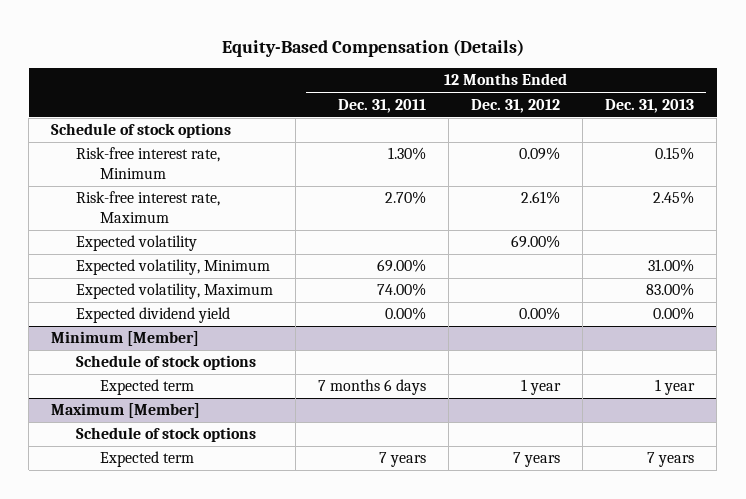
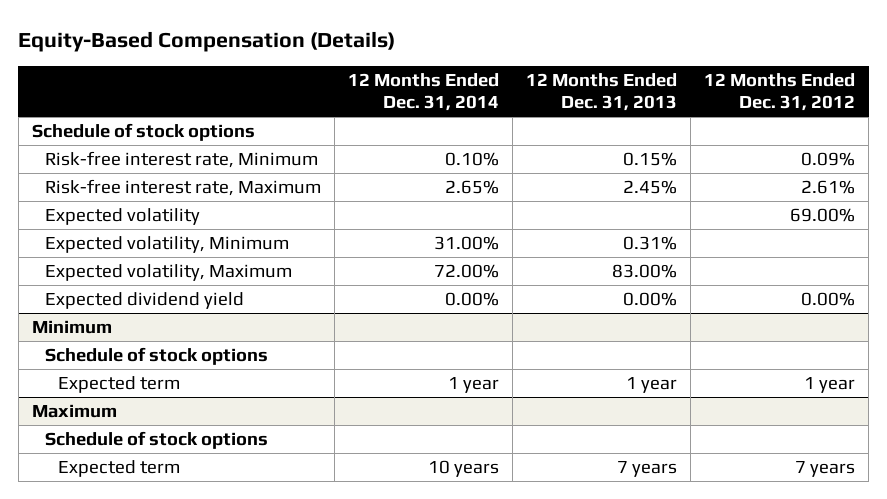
- | 12 Months Ended Dec. 31, 2011 | 12 Months Ended Dec. 31, 2012 | 12 Months Ended Dec. 31, 2013
+ | 12 Months Ended Dec. 31, 2014 | 12 Months Ended Dec. 31, 2013 | 12 Months Ended Dec. 31, 2012
- Expected volatility, Minimum | 69.00% | | 31.00%
+ Expected volatility, Minimum | 31.00% | 0.31% |
- Minimum [Member]
+ Minimum
- Maximum [Member]
+ Maximum

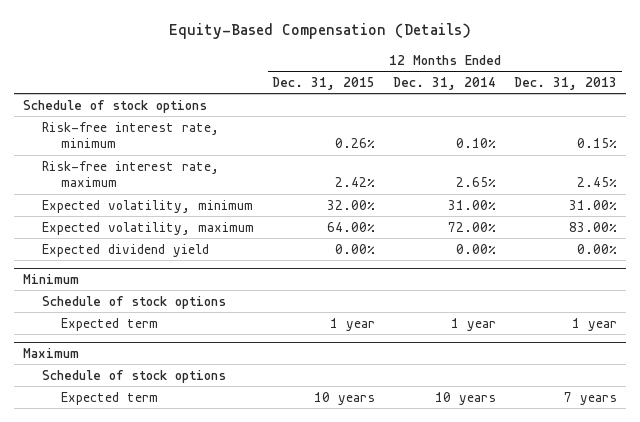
- | 12 Months Ended Dec. 31, 2014 | 12 Months Ended Dec. 31, 2013 | 12 Months Ended Dec. 31, 2012
+ | 12 Months Ended Dec. 31, 2015 | 12 Months Ended Dec. 31, 2014 | 12 Months Ended Dec. 31, 2013
- Risk-free interest rate, Minimum | 0.10% | 0.15% | 0.09%
- Risk-free interest rate, Maximum | 2.65% | 2.45% | 2.61%
- Expected volatility | | | 69.00%
- Expected volatility, Minimum | 31.00% | 0.31% |
- Expected volatility, Maximum | 72.00% | 83.00% |
+ Risk-free interest rate, minimum | 0.26% | 0.10% | 0.15%
+ Risk-free interest rate, maximum | 2.42% | 2.65% | 2.45%
+ Expected volatility, minimum | 32.00% | 31.00% | 31.00%
+ Expected volatility, maximum | 64.00% | 72.00% | 83.00%

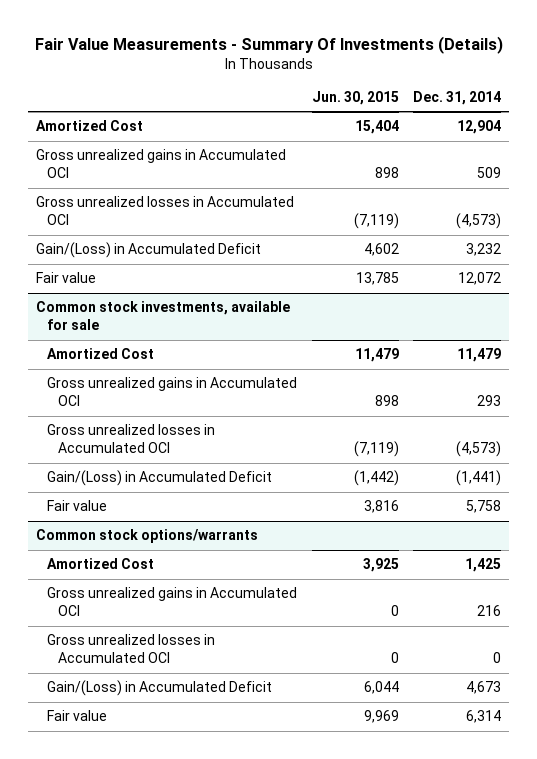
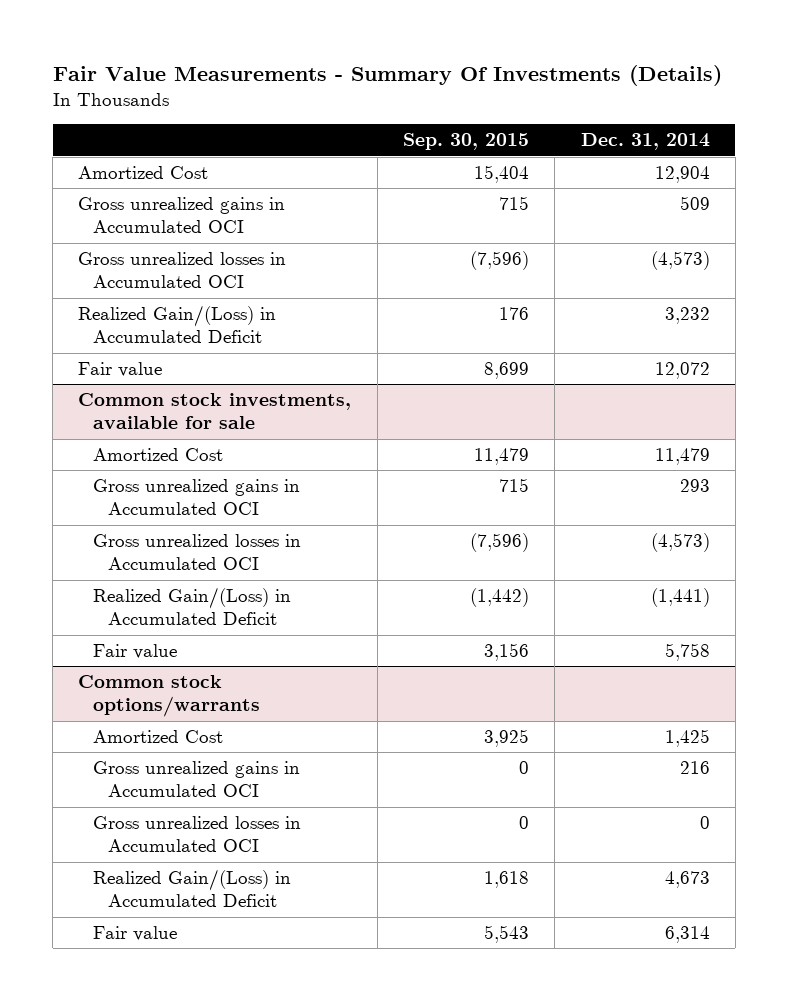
- | Jun. 30, 2015 | Dec. 31, 2014
+ | Sep. 30, 2015 | Dec. 31, 2014
- Gain/(Loss) in Accumulated Deficit | 4,602 | 3,232
+ Realized Gain/(Loss) in Accumulated Deficit | 176 | 3,232
@ Common stock investments, available for sale
- Gain/(Loss) in Accumulated Deficit | (1,442) | (1,441)
+ Realized Gain/(Loss) in Accumulated Deficit | (1,442) | (1,441)
@ Common stock options/warrants
- Gain/(Loss) in Accumulated Deficit | 6,044 | 4,673
+ Realized Gain/(Loss) in Accumulated Deficit | 1,618 | 4,673

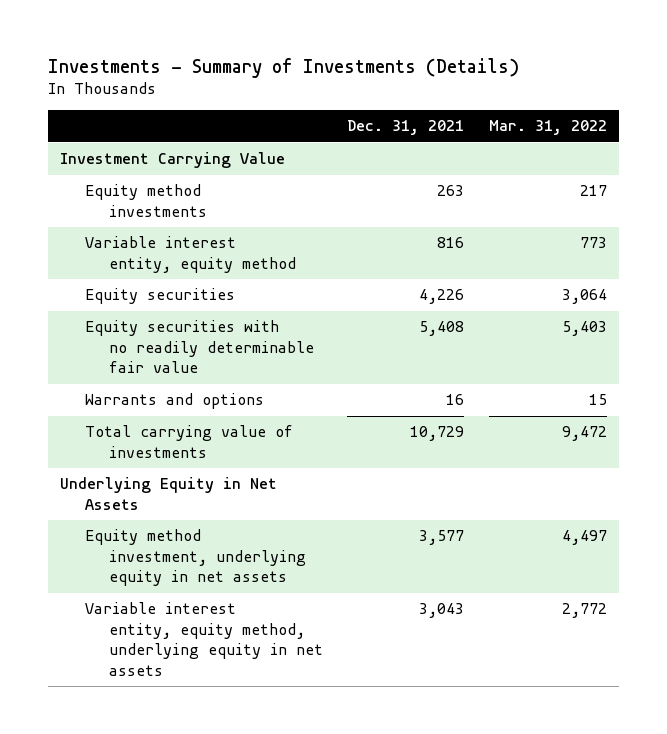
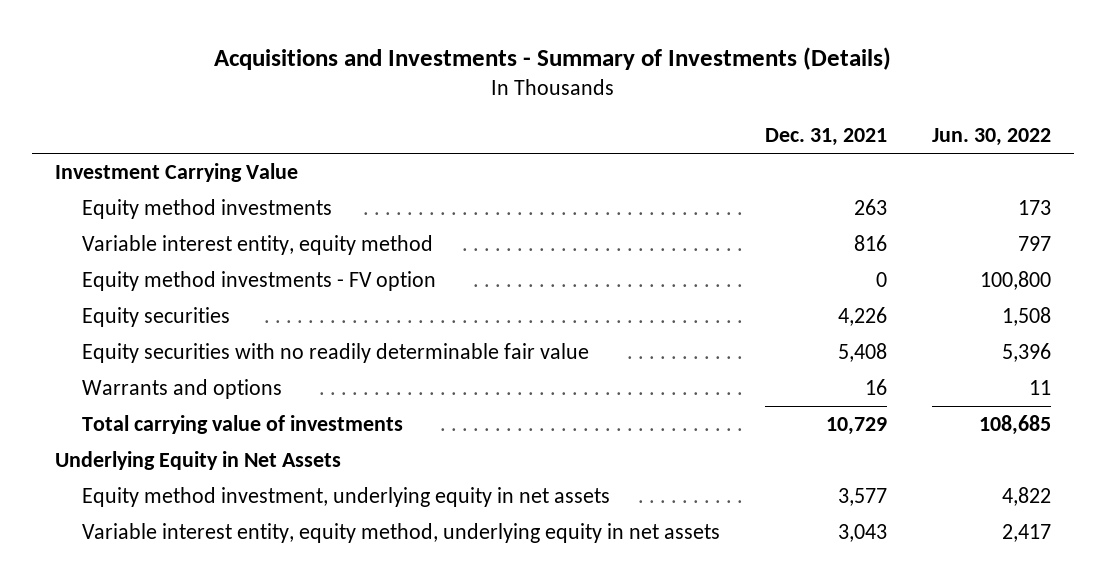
- Investments - Summary of Investments (Details)
+ Acquisitions and Investments - Summary of Investments (Details)
- | Dec. 31, 2021 | Mar. 31, 2022
+ | Dec. 31, 2021 | Jun. 30, 2022
+ Equity method investments - FV option | 0 | 100,800

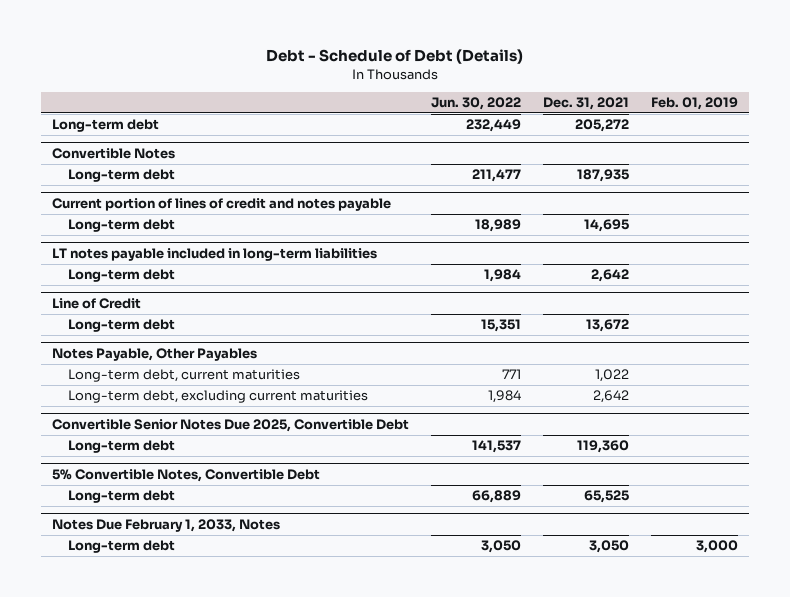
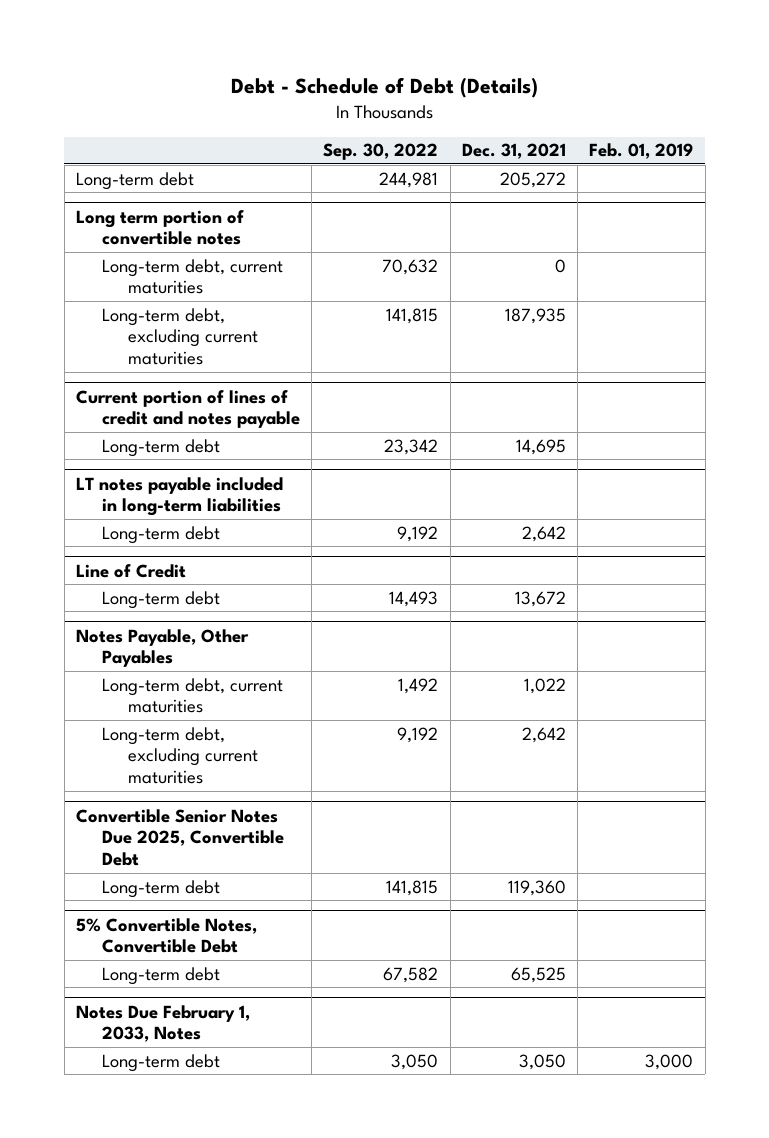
- | Jun. 30, 2022 | Dec. 31, 2021 | Feb. 01, 2019
+ | Sep. 30, 2022 | Dec. 31, 2021 | Feb. 01, 2019
- Convertible Notes
- Long-term debt | 211,477 | 187,935 |
+ Long term portion of convertible notes
+ Long-term debt, current maturities | 70,632 | 0 |
+ Long-term debt, excluding current maturities | 141,815 | 187,935 |

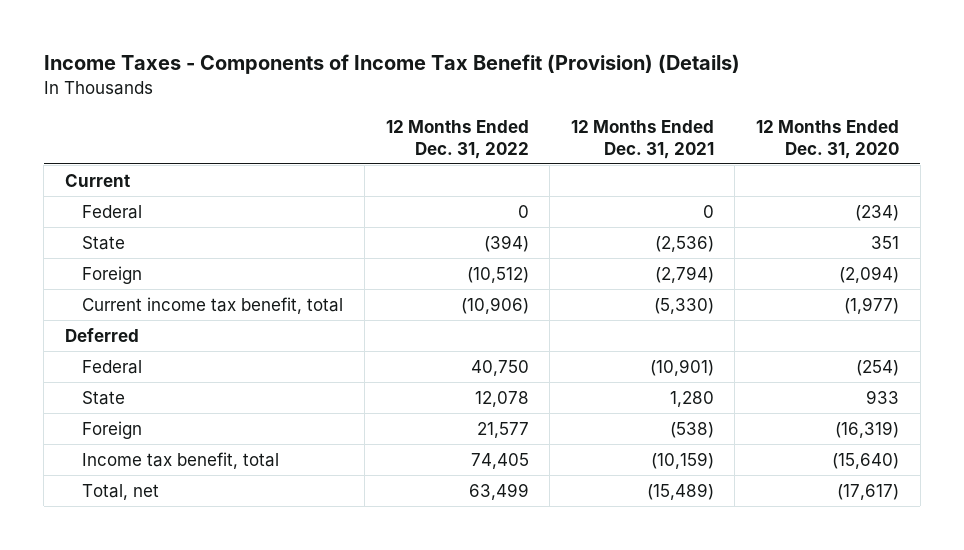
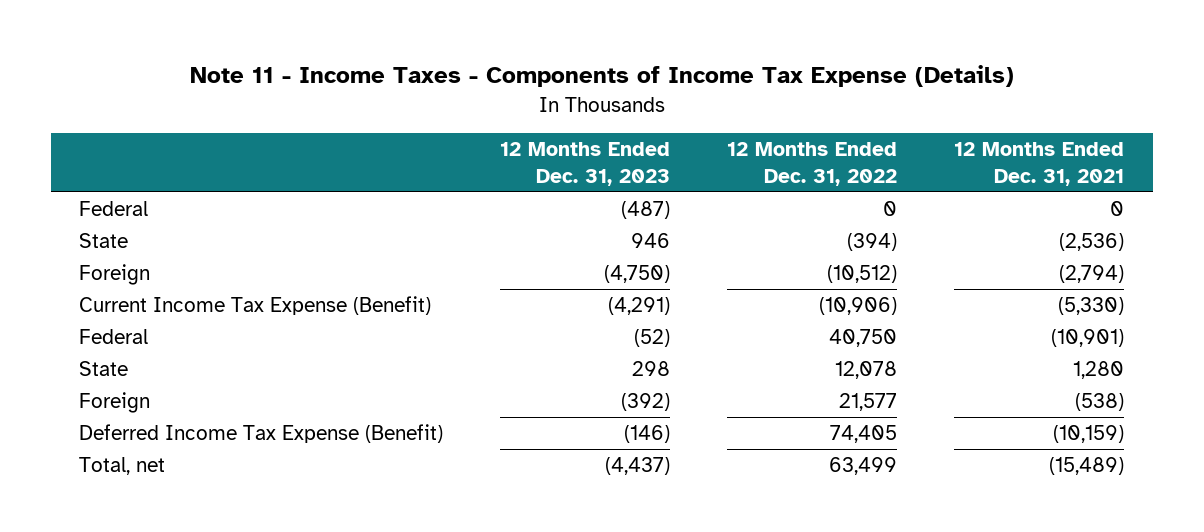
- Income Taxes - Components of Income Tax Benefit (Provision) (Details)
+ Note 11 - Income Taxes - Components of Income Tax Expense (Details)
- | 12 Months Ended Dec. 31, 2022 | 12 Months Ended Dec. 31, 2021 | 12 Months Ended Dec. 31, 2020
+ | 12 Months Ended Dec. 31, 2023 | 12 Months Ended Dec. 31, 2022 | 12 Months Ended Dec. 31, 2021
- Current
- Current income tax benefit, total | (10,906) | (5,330) | (1,977)
- Deferred
+ Current Income Tax Expense (Benefit) | (4,291) | (10,906) | (5,330)
- Income tax benefit, total | 74,405 | (10,159) | (15,640)
+ Deferred Income Tax Expense (Benefit) | (146) | 74,405 | (10,159)

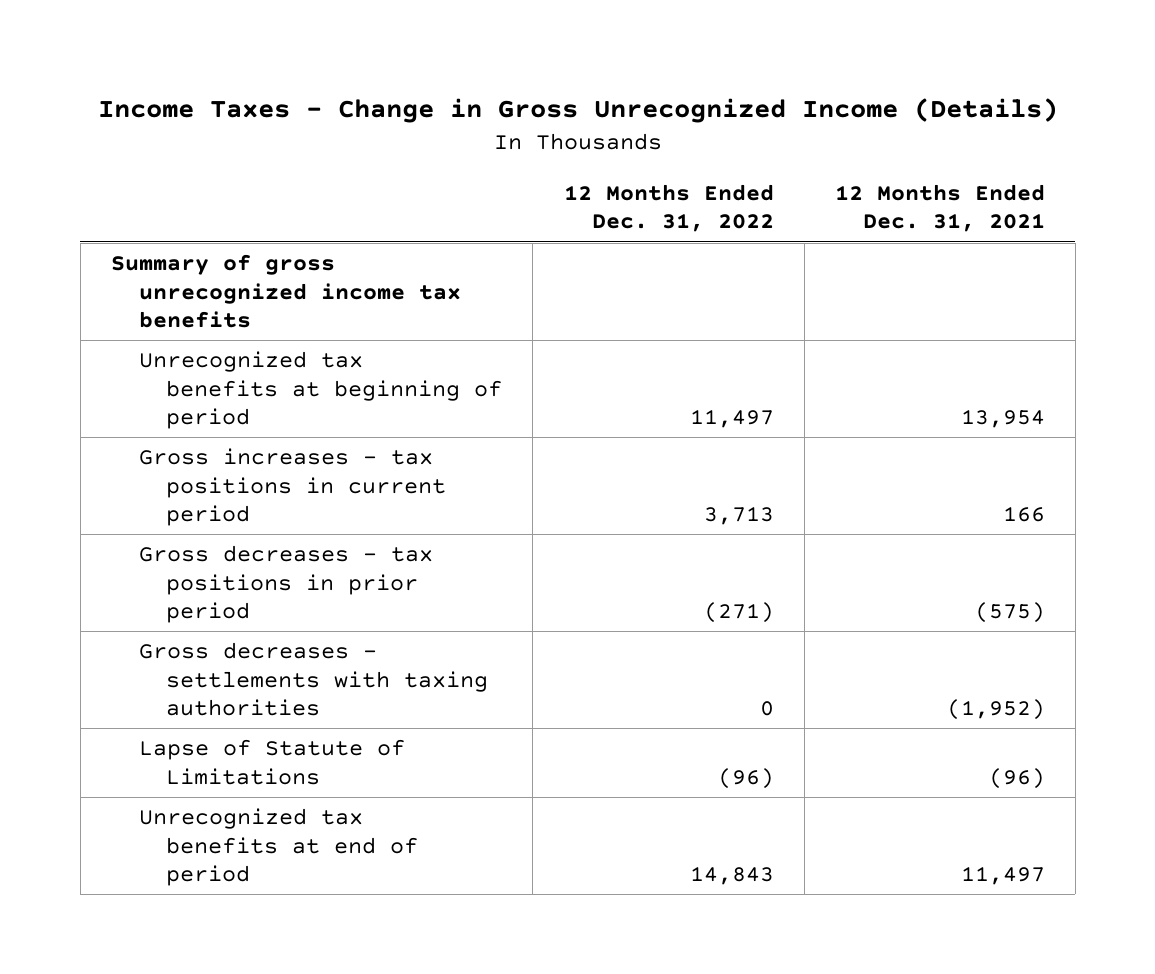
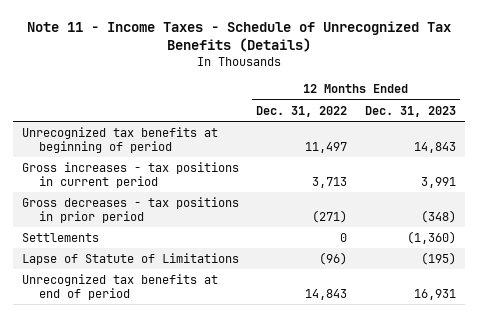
- Income Taxes - Change in Gross Unrecognized Income (Details)
+ Note 11 - Income Taxes - Schedule of Unrecognized Tax Benefits (Details)
- | 12 Months Ended Dec. 31, 2022 | 12 Months Ended Dec. 31, 2021
+ | 12 Months Ended Dec. 31, 2022 | 12 Months Ended Dec. 31, 2023
- Summary of gross unrecognized income tax benefits
- Gross decreases - settlements with taxing authorities | 0 | (1,952)
+ Settlements | 0 | (1,360)

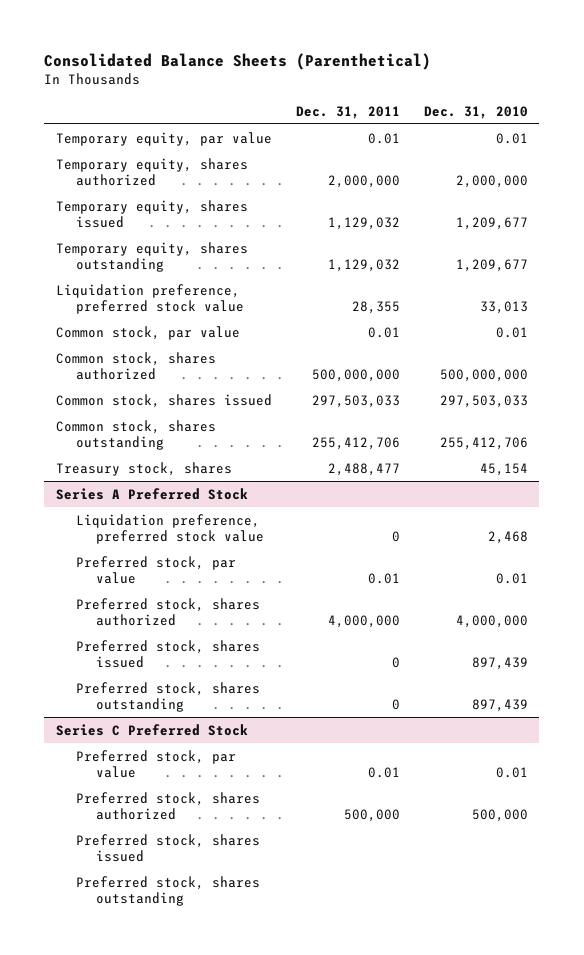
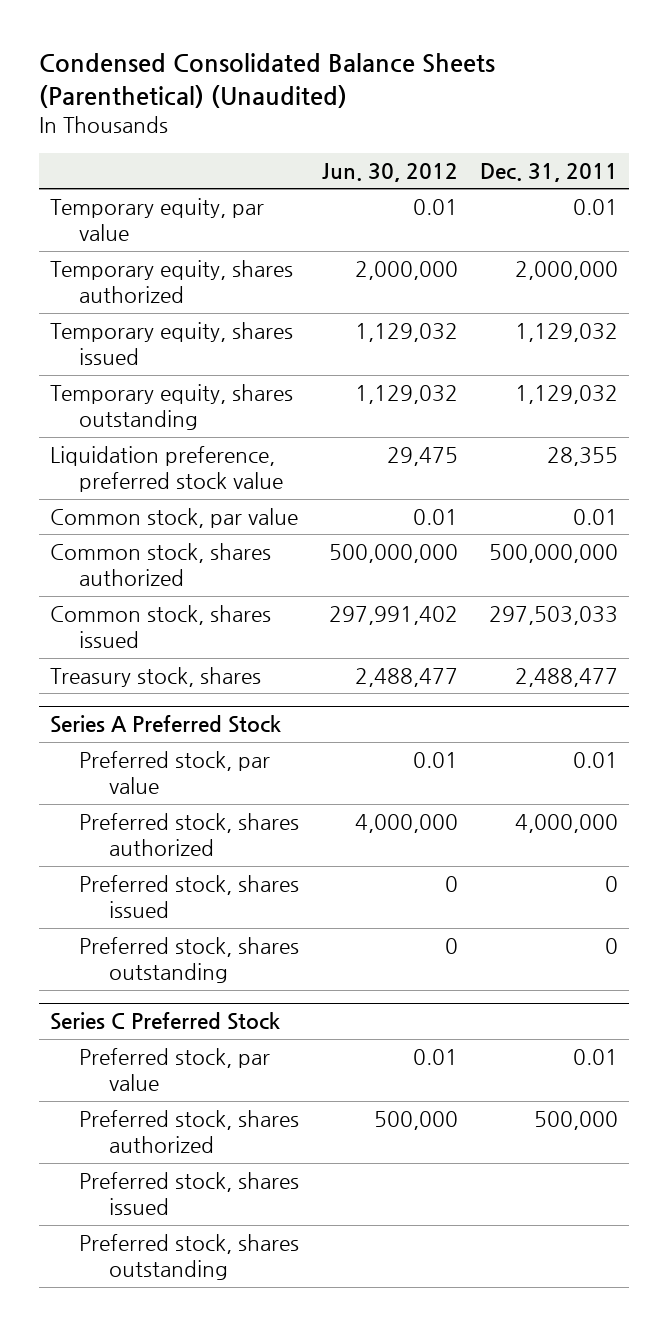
- Consolidated Balance Sheets (Parenthetical)
+ Condensed Consolidated Balance Sheets (Parenthetical) (Unaudited)
- | Dec. 31, 2011 | Dec. 31, 2010
+ | Jun. 30, 2012 | Dec. 31, 2011
- Common stock, shares outstanding | 255,412,706 | 255,412,706
@ Series A Preferred Stock
- Liquidation preference, preferred stock value | 0 | 2,468

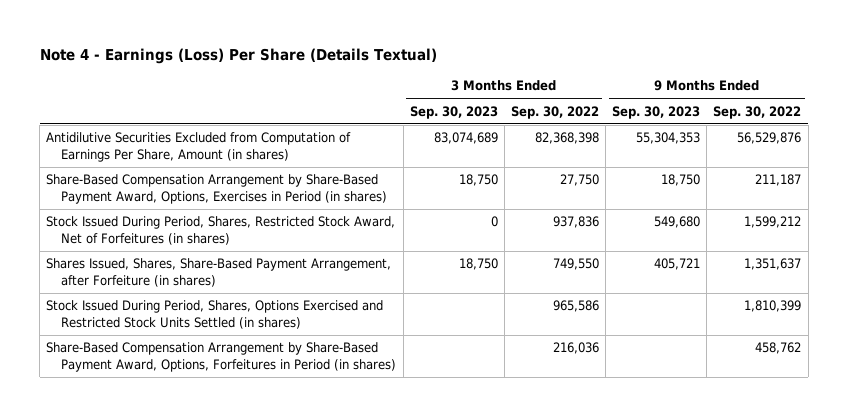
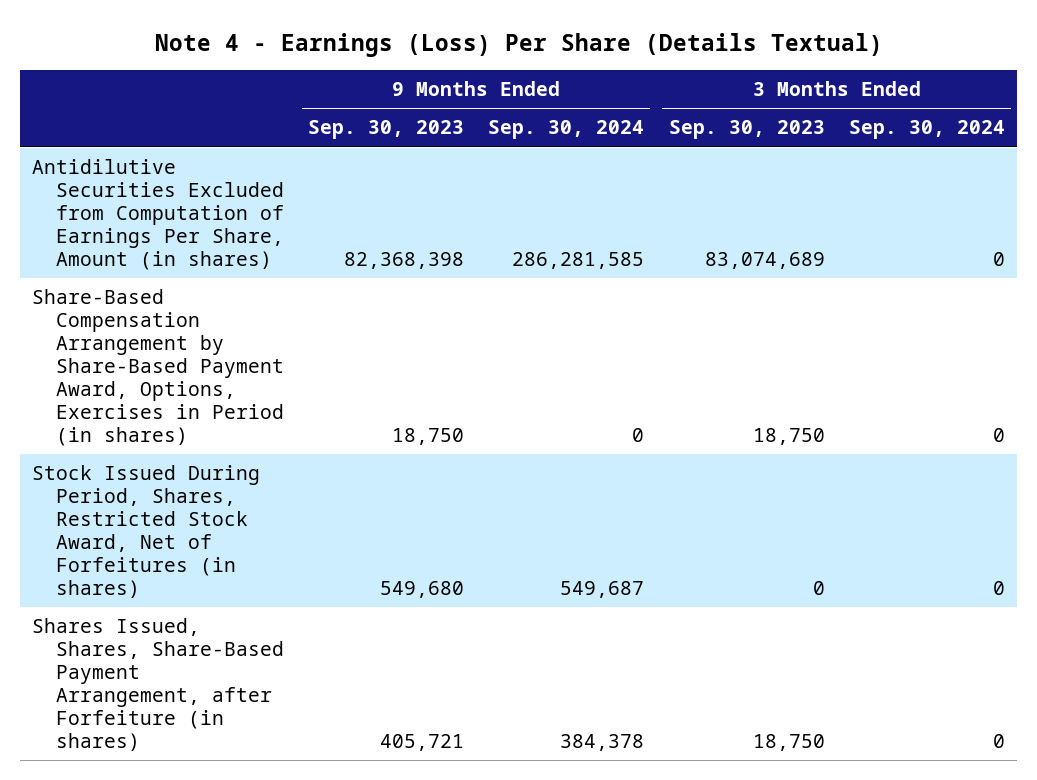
- | 3 Months Ended Sep. 30, 2023 | 3 Months Ended Sep. 30, 2022 | 9 Months Ended Sep. 30, 2023 | 9 Months Ended Sep. 30, 2022
+ | 9 Months Ended Sep. 30, 2023 | 9 Months Ended Sep. 30, 2024 | 3 Months Ended Sep. 30, 2023 | 3 Months Ended Sep. 30, 2024
- Antidilutive Securities Excluded from Computation of Earnings Per Share, Amount (in shares) | 83,074,689 | 82,368,398 | 55,304,353 | 56,529,876
+ Antidilutive Securities Excluded from Computation of Earnings Per Share, Amount (in shares) | 82,368,398 | 286,281,585 | 83,074,689 | 0
- Stock Issued During Period, Shares, Options Exercised and Restricted Stock Units Settled (in shares) | | 965,586 | | 1,810,399
- Share-Based Compensation Arrangement by Share-Based Payment Award, Options, Forfeitures in Period (in shares) | | 216,036 | | 458,762

